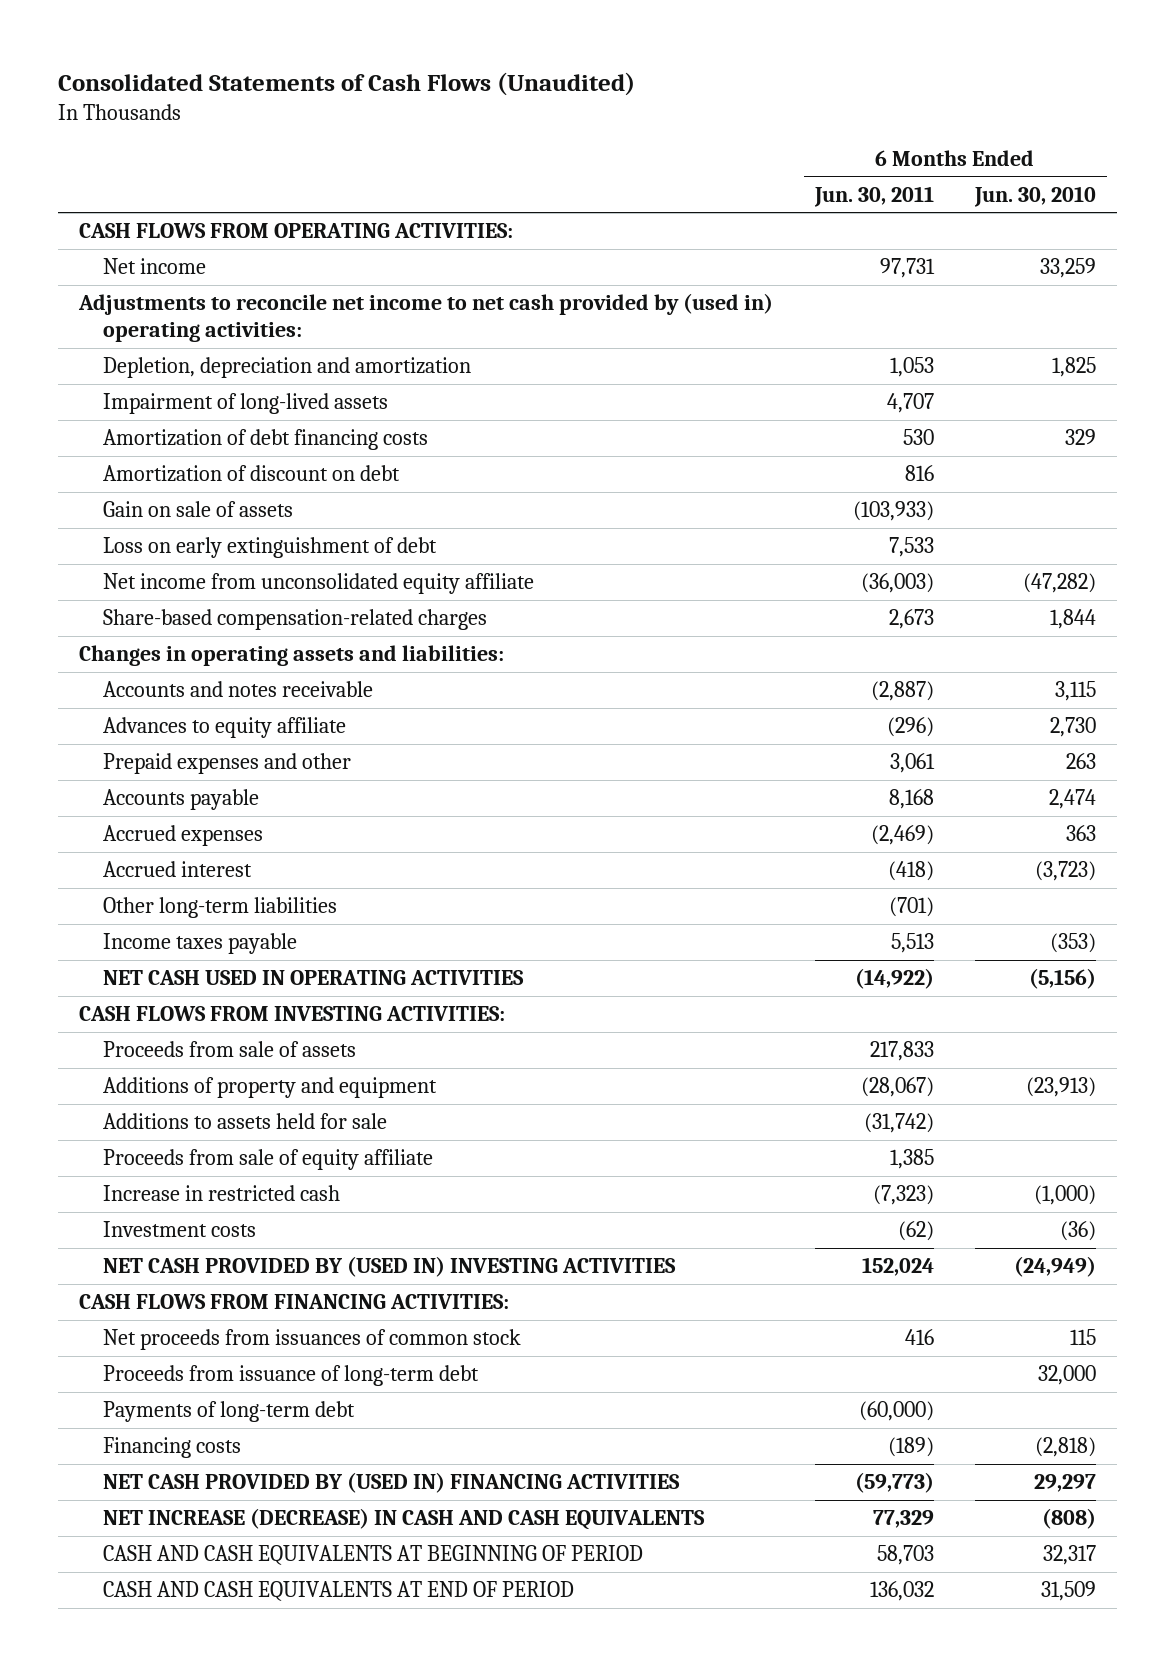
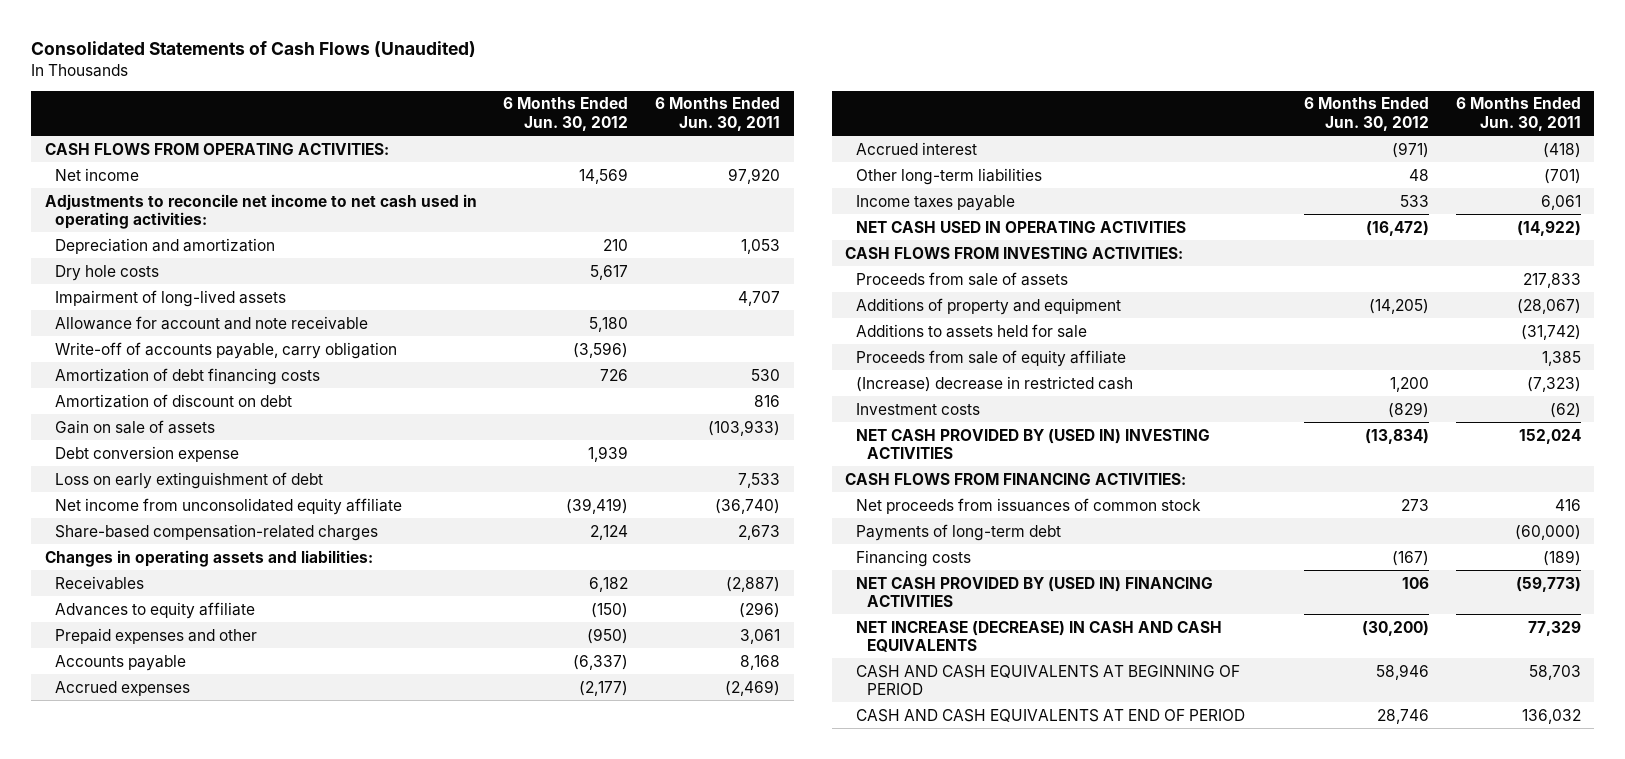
- | 6 Months Ended Jun. 30, 2011 | 6 Months Ended Jun. 30, 2010
+ | 6 Months Ended Jun. 30, 2012 | 6 Months Ended Jun. 30, 2011
- Net income | 97,731 | 33,259
- Adjustments to reconcile net income to net cash provided by (used in) operating activities:
- Depletion, depreciation and amortization | 1,053 | 1,825
+ Net income | 14,569 | 97,920
+ Adjustments to reconcile net income to net cash used in operating activities:
+ Depreciation and amortization | 210 | 1,053
+ Dry hole costs | 5,617 |
+ Allowance for account and note receivable | 5,180 |
+ Write-off of accounts payable, carry obligation | (3,596) |
+ Debt conversion expense | 1,939 |
- Net income from unconsolidated equity affiliate | (36,003) | (47,282)
+ Net income from unconsolidated equity affiliate | (39,419) | (36,740)
- Accounts and notes receivable | (2,887) | 3,115
+ Receivables | 6,182 | (2,887)
- Income taxes payable | 5,513 | (353)
+ Income taxes payable | 533 | 6,061
- Increase in restricted cash | (7,323) | (1,000)
+ (Increase) decrease in restricted cash | 1,200 | (7,323)
- Proceeds from issuance of long-term debt | | 32,000

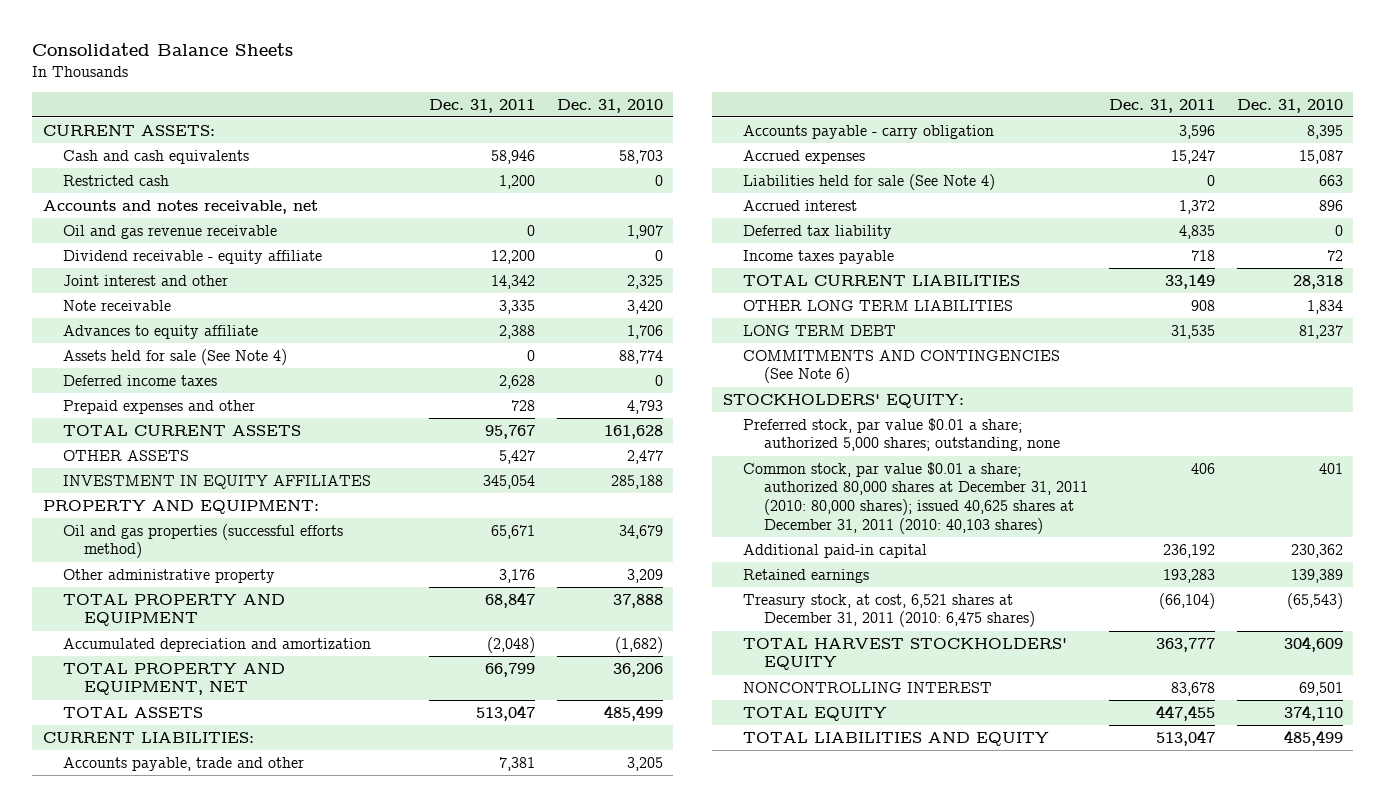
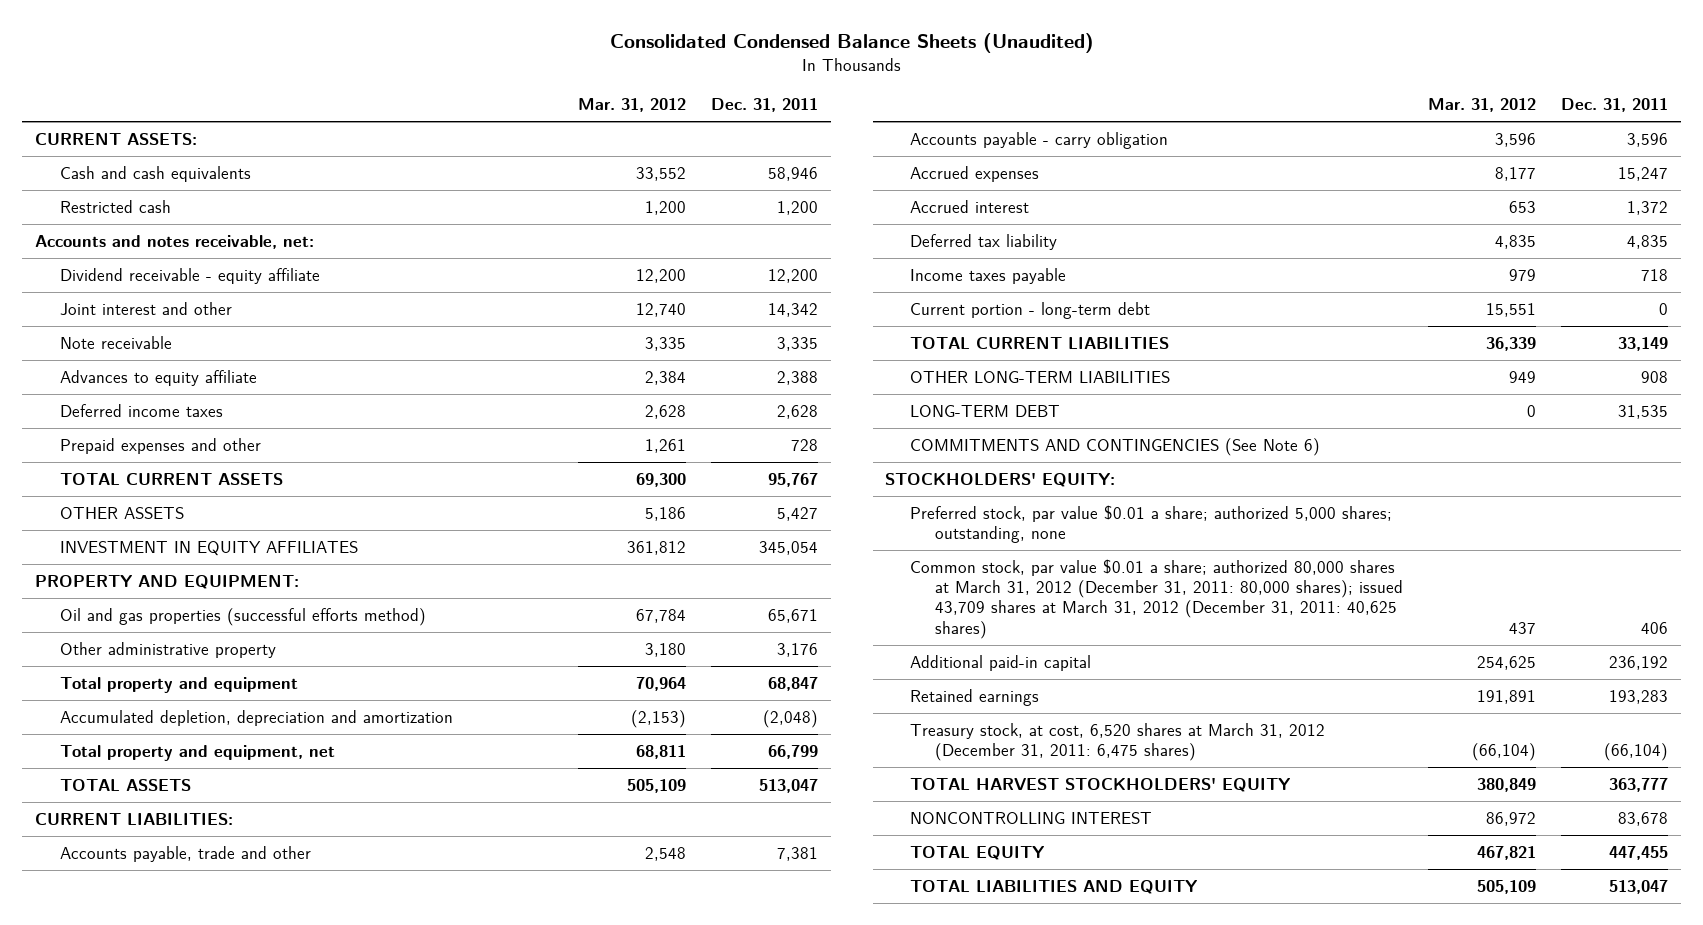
- Consolidated Balance Sheets
+ Consolidated Condensed Balance Sheets (Unaudited)
- | Dec. 31, 2011 | Dec. 31, 2010
+ | Mar. 31, 2012 | Dec. 31, 2011
- Accounts and notes receivable, net
- Oil and gas revenue receivable | 0 | 1,907
+ Accounts and notes receivable, net:
- Assets held for sale (See Note 4) | 0 | 88,774
- TOTAL PROPERTY AND EQUIPMENT | 68,847 | 37,888
- Accumulated depreciation and amortization | (2,048) | (1,682)
- TOTAL PROPERTY AND EQUIPMENT, NET | 66,799 | 36,206
+ Total property and equipment | 70,964 | 68,847
+ Accumulated depletion, depreciation and amortization | (2,153) | (2,048)
+ Total property and equipment, net | 68,811 | 66,799
- Liabilities held for sale (See Note 4) | 0 | 663
+ Current portion - long-term debt | 15,551 | 0
- OTHER LONG TERM LIABILITIES | 908 | 1,834
- LONG TERM DEBT | 31,535 | 81,237
+ OTHER LONG-TERM LIABILITIES | 949 | 908
+ LONG-TERM DEBT | 0 | 31,535
- Common stock, par value $0.01 a share; authorized 80,000 shares at December 31, 2011 (2010: 80,000 shares); issued 40,625 shares at December 31, 2011 (2010: 40,103 shares) | 406 | 401
+ Common stock, par value $0.01 a share; authorized 80,000 shares at March 31, 2012 (December 31, 2011: 80,000 shares); issued 43,709 shares at March 31, 2012 (December 31, 2011: 40,625 shares) | 437 | 406
- Treasury stock, at cost, 6,521 shares at December 31, 2011 (2010: 6,475 shares) | (66,104) | (65,543)
+ Treasury stock, at cost, 6,520 shares at March 31, 2012 (December 31, 2011: 6,475 shares) | (66,104) | (66,104)

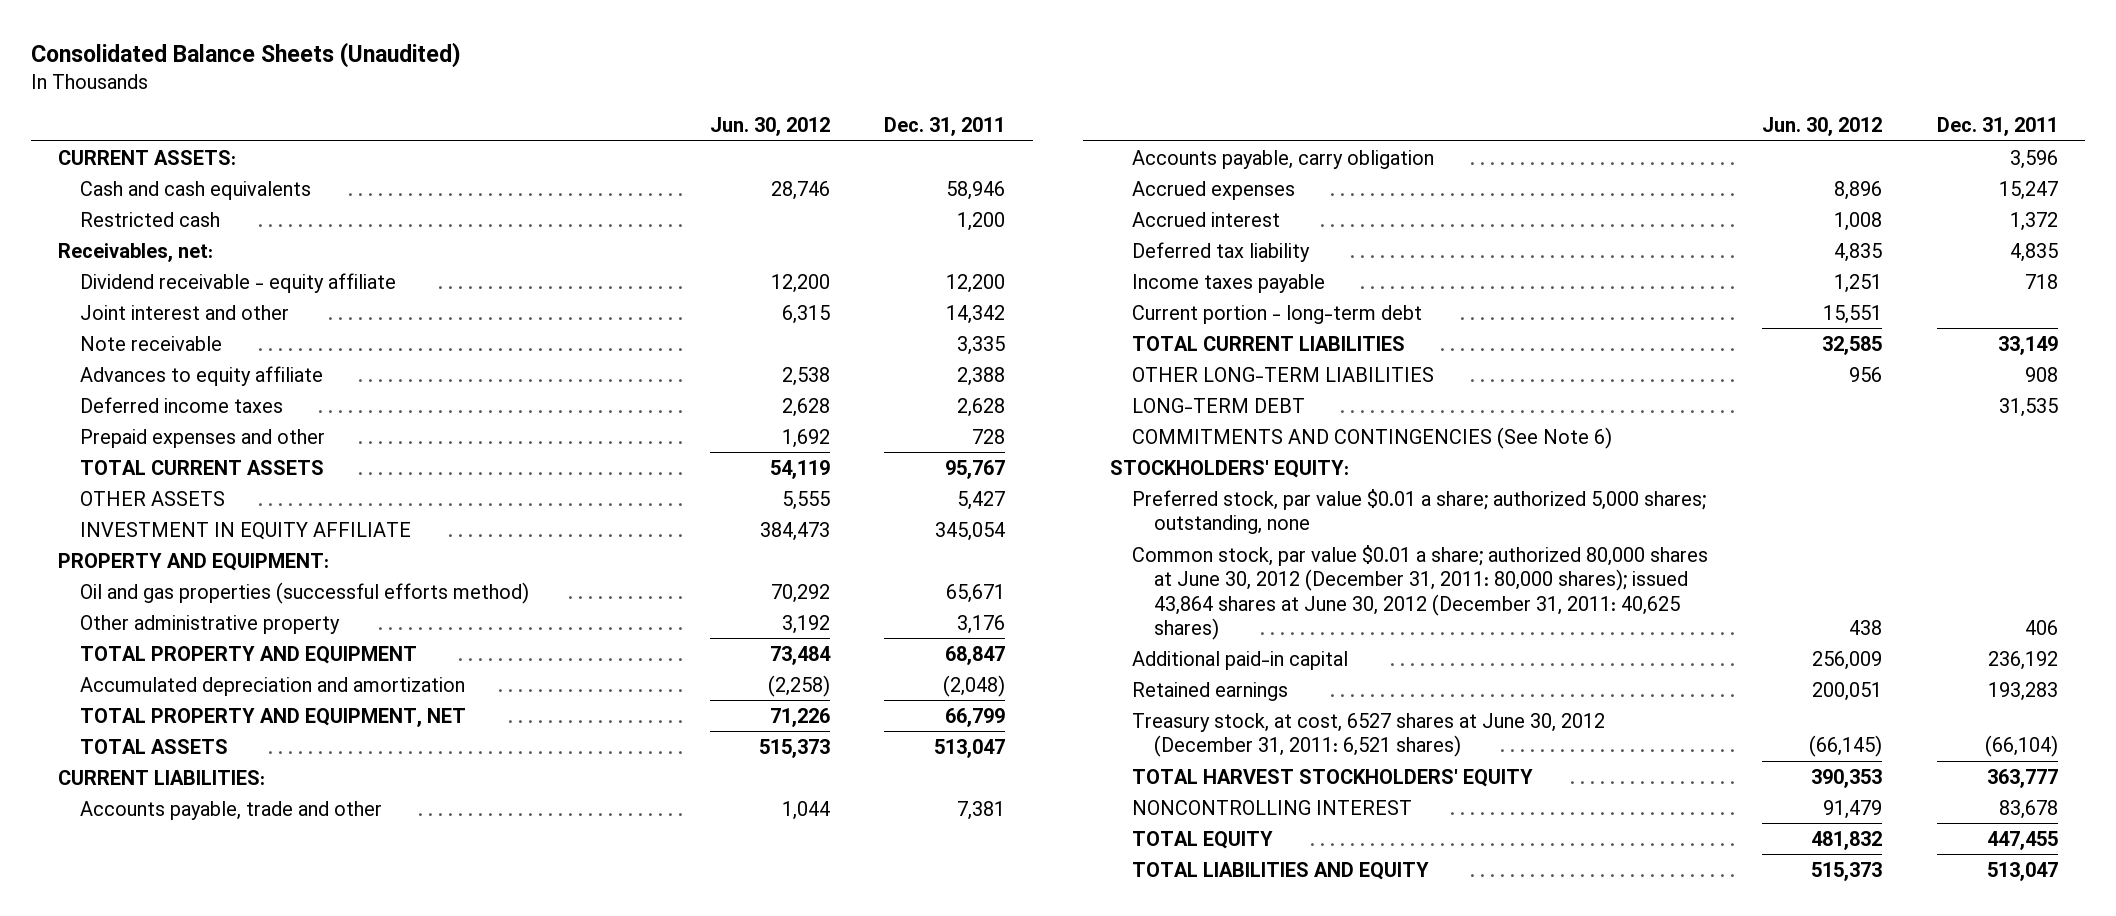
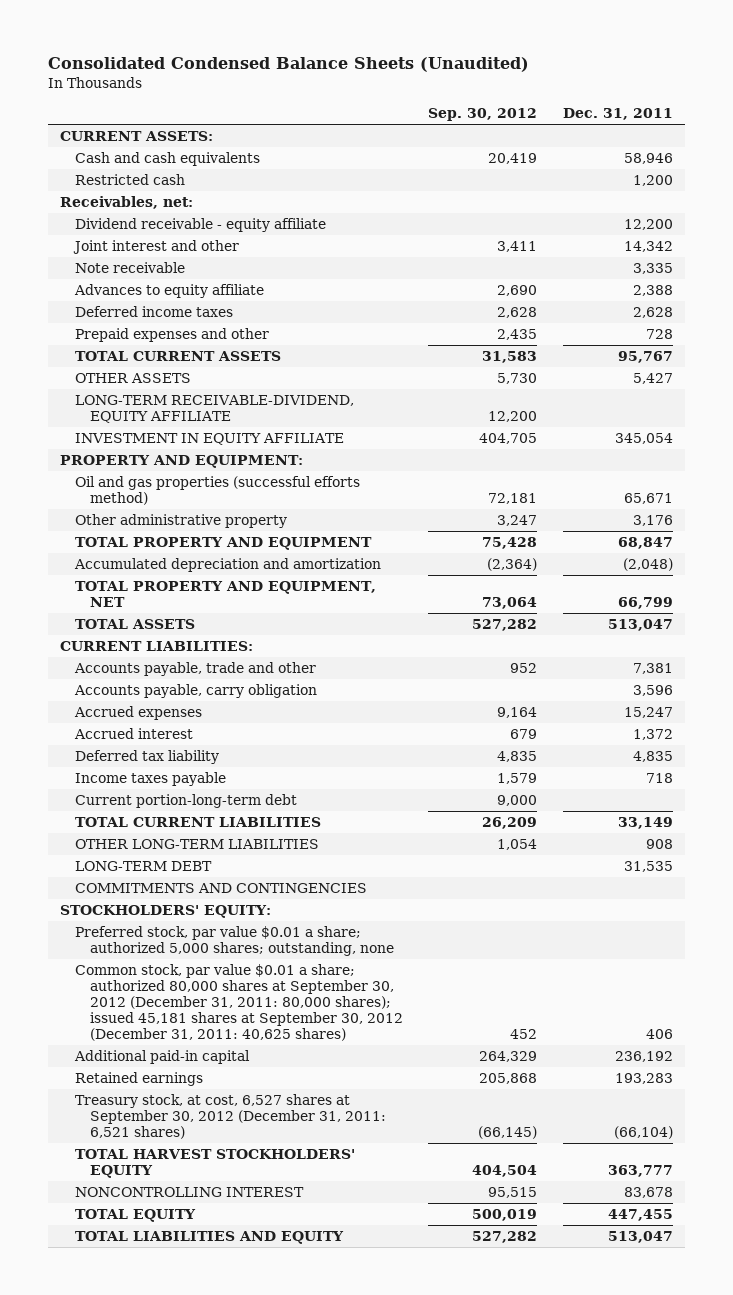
- Consolidated Balance Sheets (Unaudited)
+ Consolidated Condensed Balance Sheets (Unaudited)
- | Jun. 30, 2012 | Dec. 31, 2011
+ | Sep. 30, 2012 | Dec. 31, 2011
+ LONG-TERM RECEIVABLE-DIVIDEND, EQUITY AFFILIATE | 12,200 |
- Current portion - long-term debt | 15,551 |
+ Current portion-long-term debt | 9,000 |
- COMMITMENTS AND CONTINGENCIES (See Note 6)
+ COMMITMENTS AND CONTINGENCIES
- Common stock, par value $0.01 a share; authorized 80,000 shares at June 30, 2012 (December 31, 2011: 80,000 shares); issued 43,864 shares at June 30, 2012 (December 31, 2011: 40,625 shares) | 438 | 406
+ Common stock, par value $0.01 a share; authorized 80,000 shares at September 30, 2012 (December 31, 2011: 80,000 shares); issued 45,181 shares at September 30, 2012 (December 31, 2011: 40,625 shares) | 452 | 406
- Treasury stock, at cost, 6527 shares at June 30, 2012 (December 31, 2011: 6,521 shares) | (66,145) | (66,104)
+ Treasury stock, at cost, 6,527 shares at September 30, 2012 (December 31, 2011: 6,521 shares) | (66,145) | (66,104)

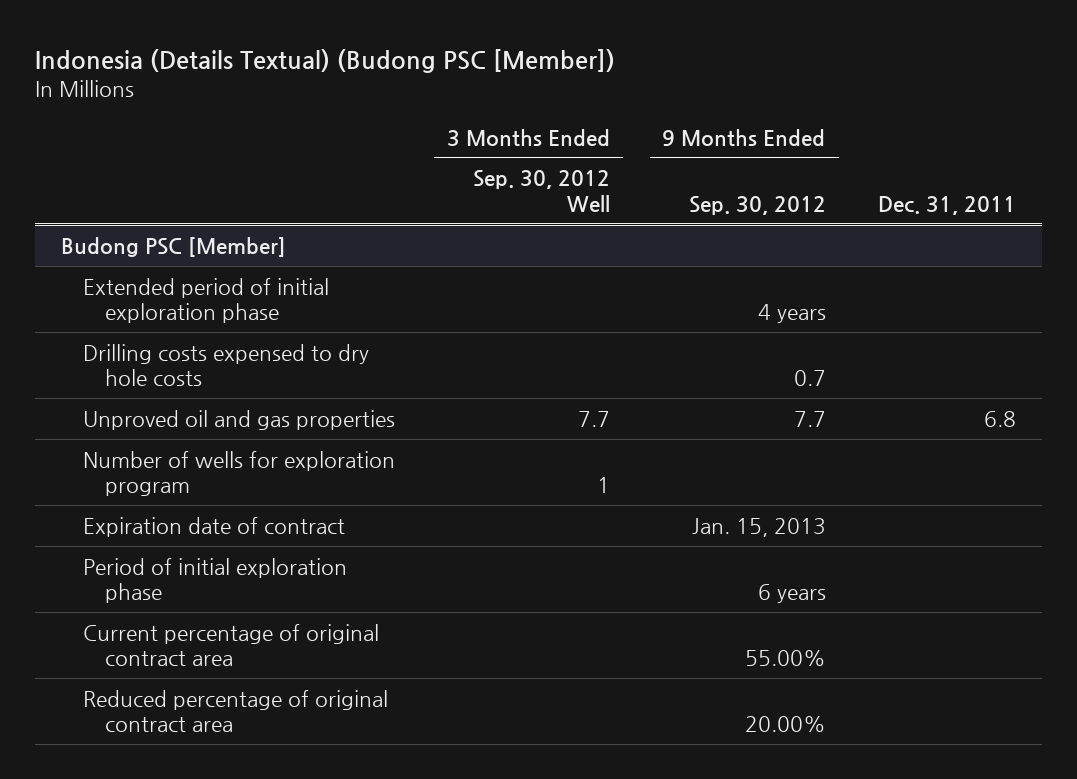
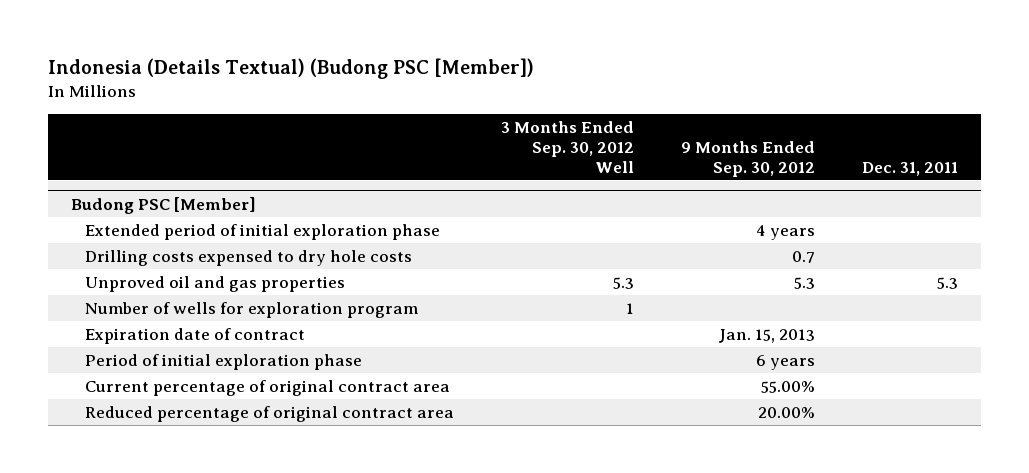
@ Budong PSC [Member]
- Unproved oil and gas properties | 7.7 | 7.7 | 6.8
+ Unproved oil and gas properties | 5.3 | 5.3 | 5.3

